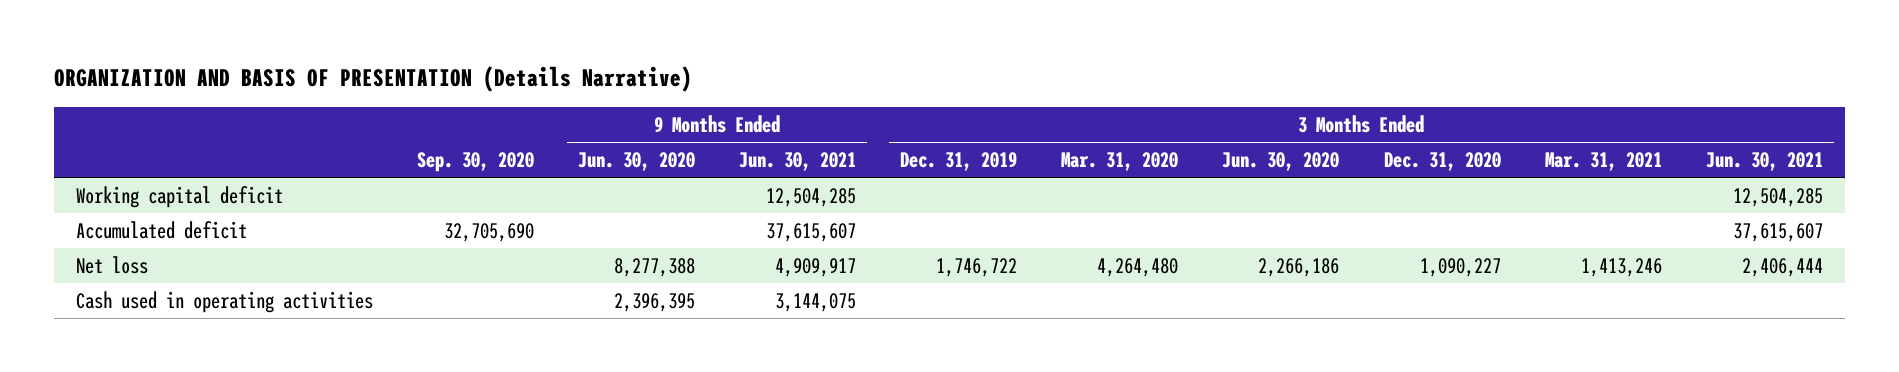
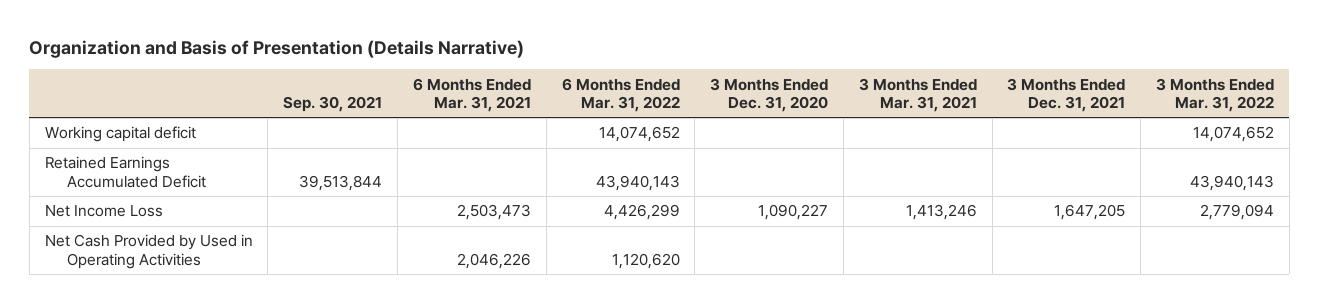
- ORGANIZATION AND BASIS OF PRESENTATION (Details Narrative)
+ Organization and Basis of Presentation (Details Narrative)
- | Sep. 30, 2020 | 9 Months Ended Jun. 30, 2020 | 9 Months Ended Jun. 30, 2021 | 3 Months Ended Dec. 31, 2019 | 3 Months Ended Mar. 31, 2020 | 3 Months Ended Jun. 30, 2020 | 3 Months Ended Dec. 31, 2020 | 3 Months Ended Mar. 31, 2021 | 3 Months Ended Jun. 30, 2021
+ | Sep. 30, 2021 | 6 Months Ended Mar. 31, 2021 | 6 Months Ended Mar. 31, 2022 | 3 Months Ended Dec. 31, 2020 | 3 Months Ended Mar. 31, 2021 | 3 Months Ended Dec. 31, 2021 | 3 Months Ended Mar. 31, 2022
- Accumulated deficit | 32,705,690 | | 37,615,607 | | | | | | 37,615,607
- Net loss | | 8,277,388 | 4,909,917 | 1,746,722 | 4,264,480 | 2,266,186 | 1,090,227 | 1,413,246 | 2,406,444
- Cash used in operating activities | | 2,396,395 | 3,144,075 | | | | | |
+ Retained Earnings Accumulated Deficit | 39,513,844 | | 43,940,143 | | | | 43,940,143
+ Net Income Loss | | 2,503,473 | 4,426,299 | 1,090,227 | 1,413,246 | 1,647,205 | 2,779,094
+ Net Cash Provided by Used in Operating Activities | | 2,046,226 | 1,120,620 | | | |

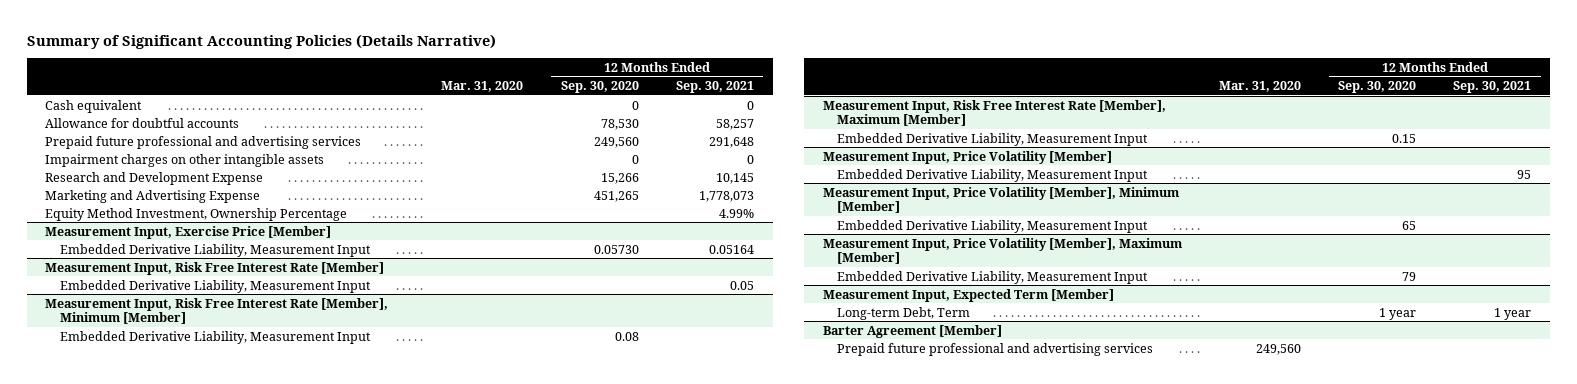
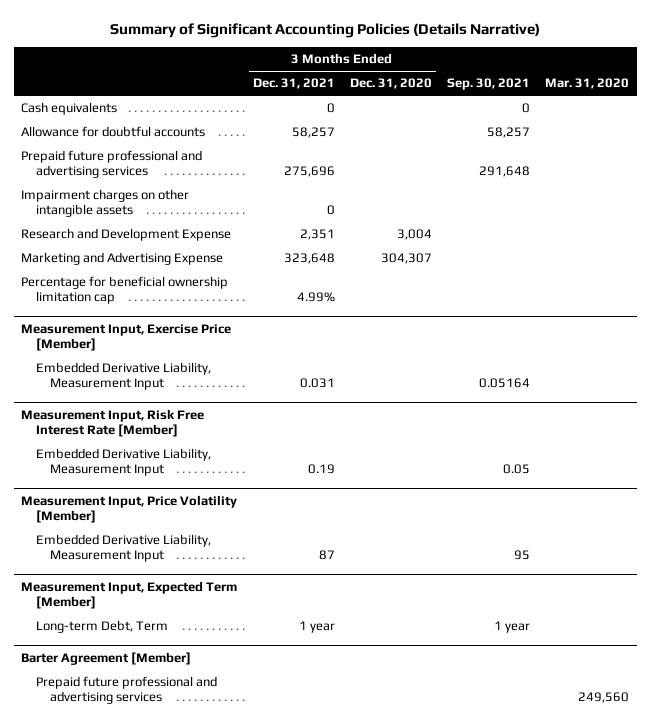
- | Mar. 31, 2020 | 12 Months Ended Sep. 30, 2020 | 12 Months Ended Sep. 30, 2021
+ | 3 Months Ended Dec. 31, 2021 | 3 Months Ended Dec. 31, 2020 | Sep. 30, 2021 | Mar. 31, 2020
- Cash equivalent | | 0 | 0
+ Cash equivalents | 0 | | 0 |
- Equity Method Investment, Ownership Percentage | | | 4.99%
+ Percentage for beneficial ownership limitation cap | 4.99% | | |
- Measurement Input, Risk Free Interest Rate [Member], Minimum [Member]
- Embedded Derivative Liability, Measurement Input | | 0.08 |
- Measurement Input, Risk Free Interest Rate [Member], Maximum [Member]
- Embedded Derivative Liability, Measurement Input | | 0.15 |
- Measurement Input, Price Volatility [Member], Minimum [Member]
- Embedded Derivative Liability, Measurement Input | | 65 |
- Measurement Input, Price Volatility [Member], Maximum [Member]
- Embedded Derivative Liability, Measurement Input | | 79 |

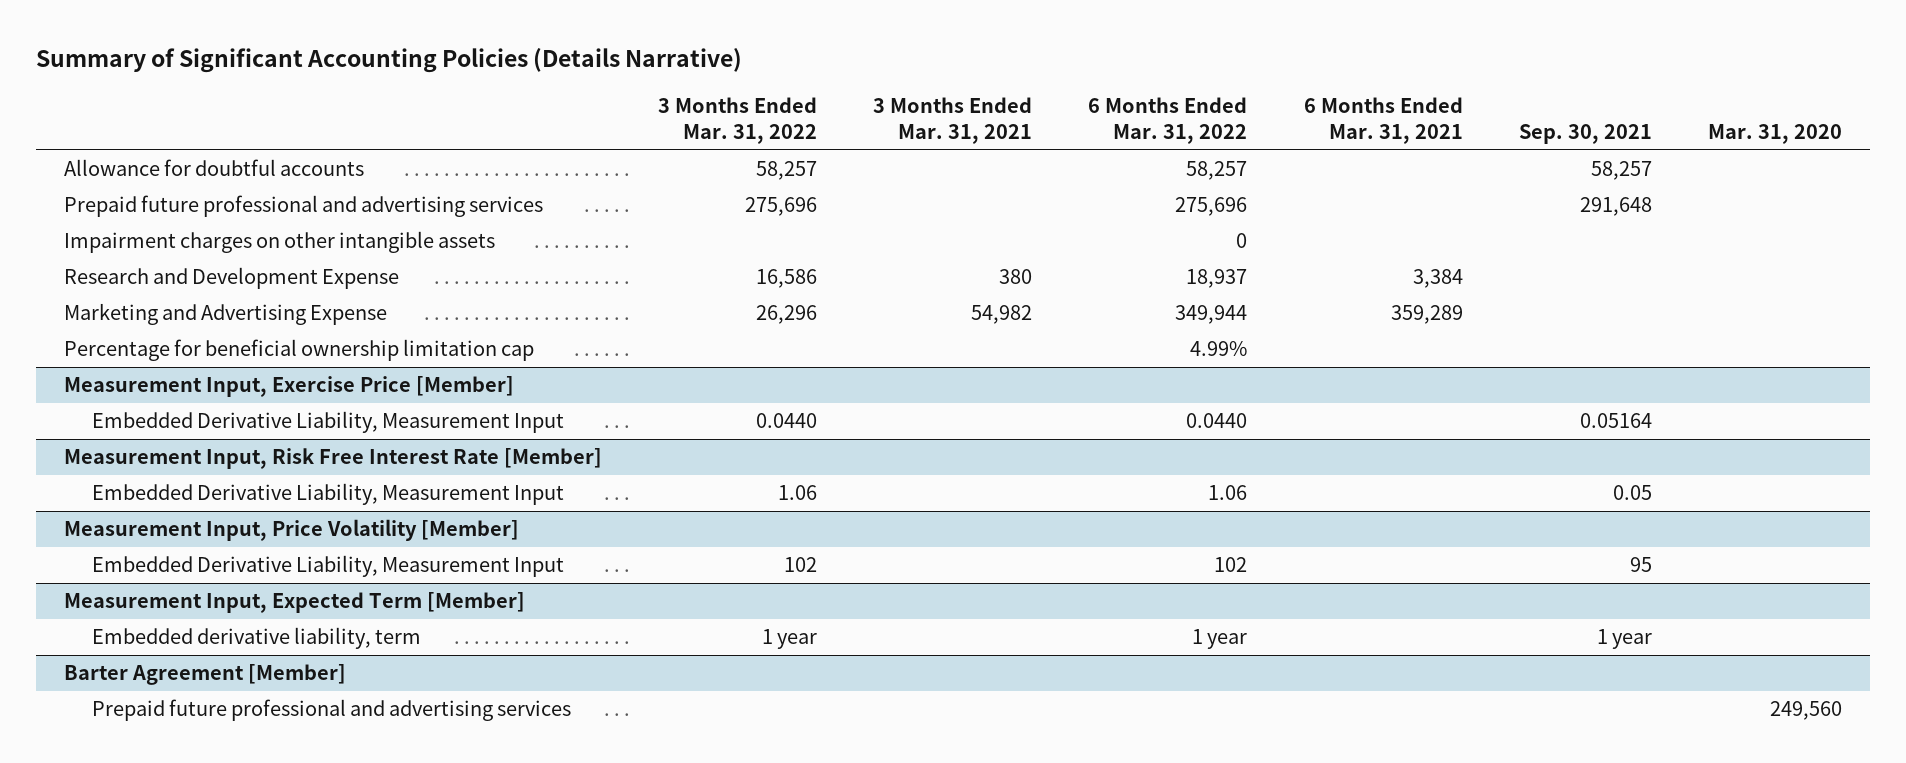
- | 3 Months Ended Dec. 31, 2021 | 3 Months Ended Dec. 31, 2020 | Sep. 30, 2021 | Mar. 31, 2020
+ | 3 Months Ended Mar. 31, 2022 | 3 Months Ended Mar. 31, 2021 | 6 Months Ended Mar. 31, 2022 | 6 Months Ended Mar. 31, 2021 | Sep. 30, 2021 | Mar. 31, 2020
- Cash equivalents | 0 | | 0 |
@ Measurement Input, Expected Term [Member]
- Long-term Debt, Term | 1 year | | 1 year |
+ Embedded derivative liability, term | 1 year | | 1 year | | 1 year |

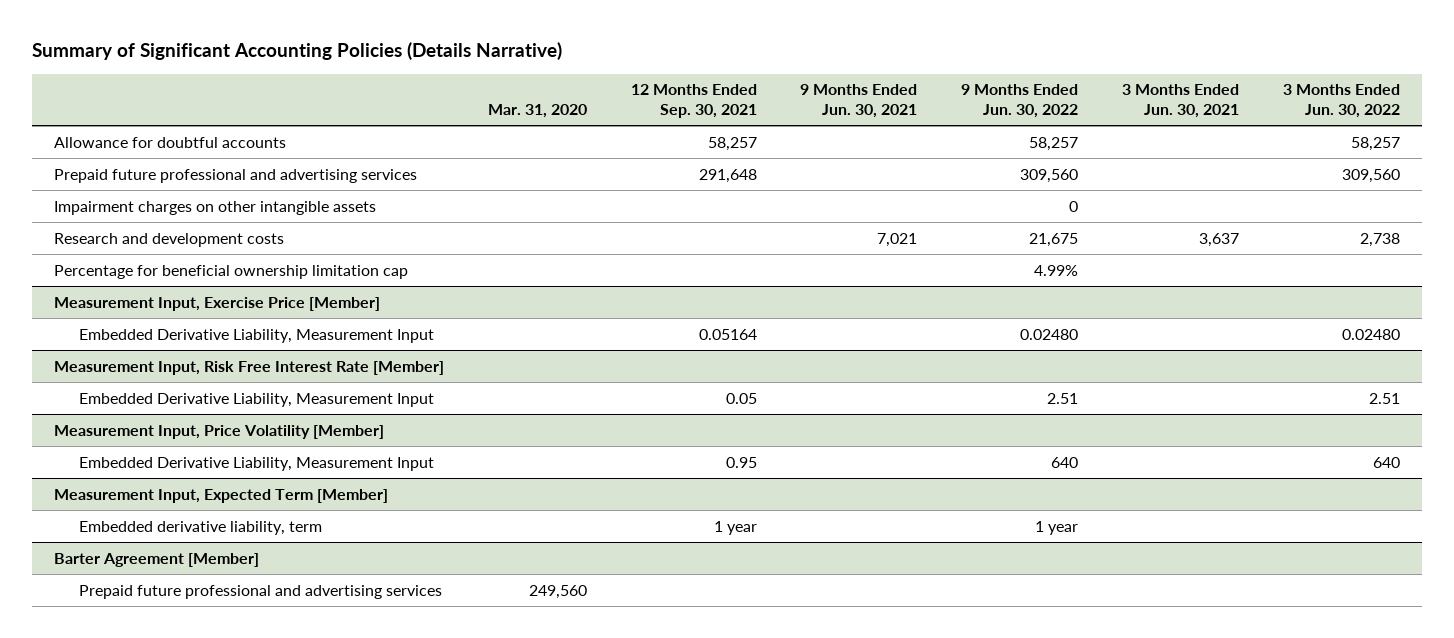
- | 3 Months Ended Mar. 31, 2022 | 3 Months Ended Mar. 31, 2021 | 6 Months Ended Mar. 31, 2022 | 6 Months Ended Mar. 31, 2021 | Sep. 30, 2021 | Mar. 31, 2020
+ | Mar. 31, 2020 | 12 Months Ended Sep. 30, 2021 | 9 Months Ended Jun. 30, 2021 | 9 Months Ended Jun. 30, 2022 | 3 Months Ended Jun. 30, 2021 | 3 Months Ended Jun. 30, 2022
- Research and Development Expense | 16,586 | 380 | 18,937 | 3,384 | |
- Marketing and Advertising Expense | 26,296 | 54,982 | 349,944 | 359,289 | |
+ Research and development costs | | | 7,021 | 21,675 | 3,637 | 2,738

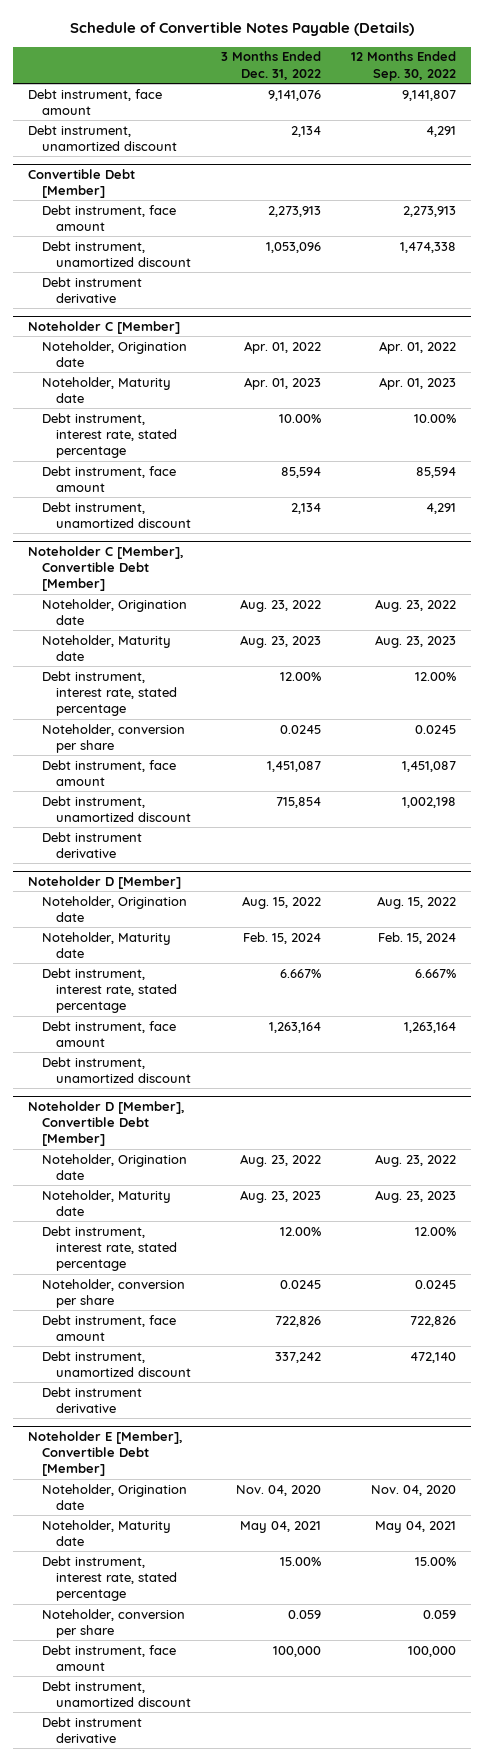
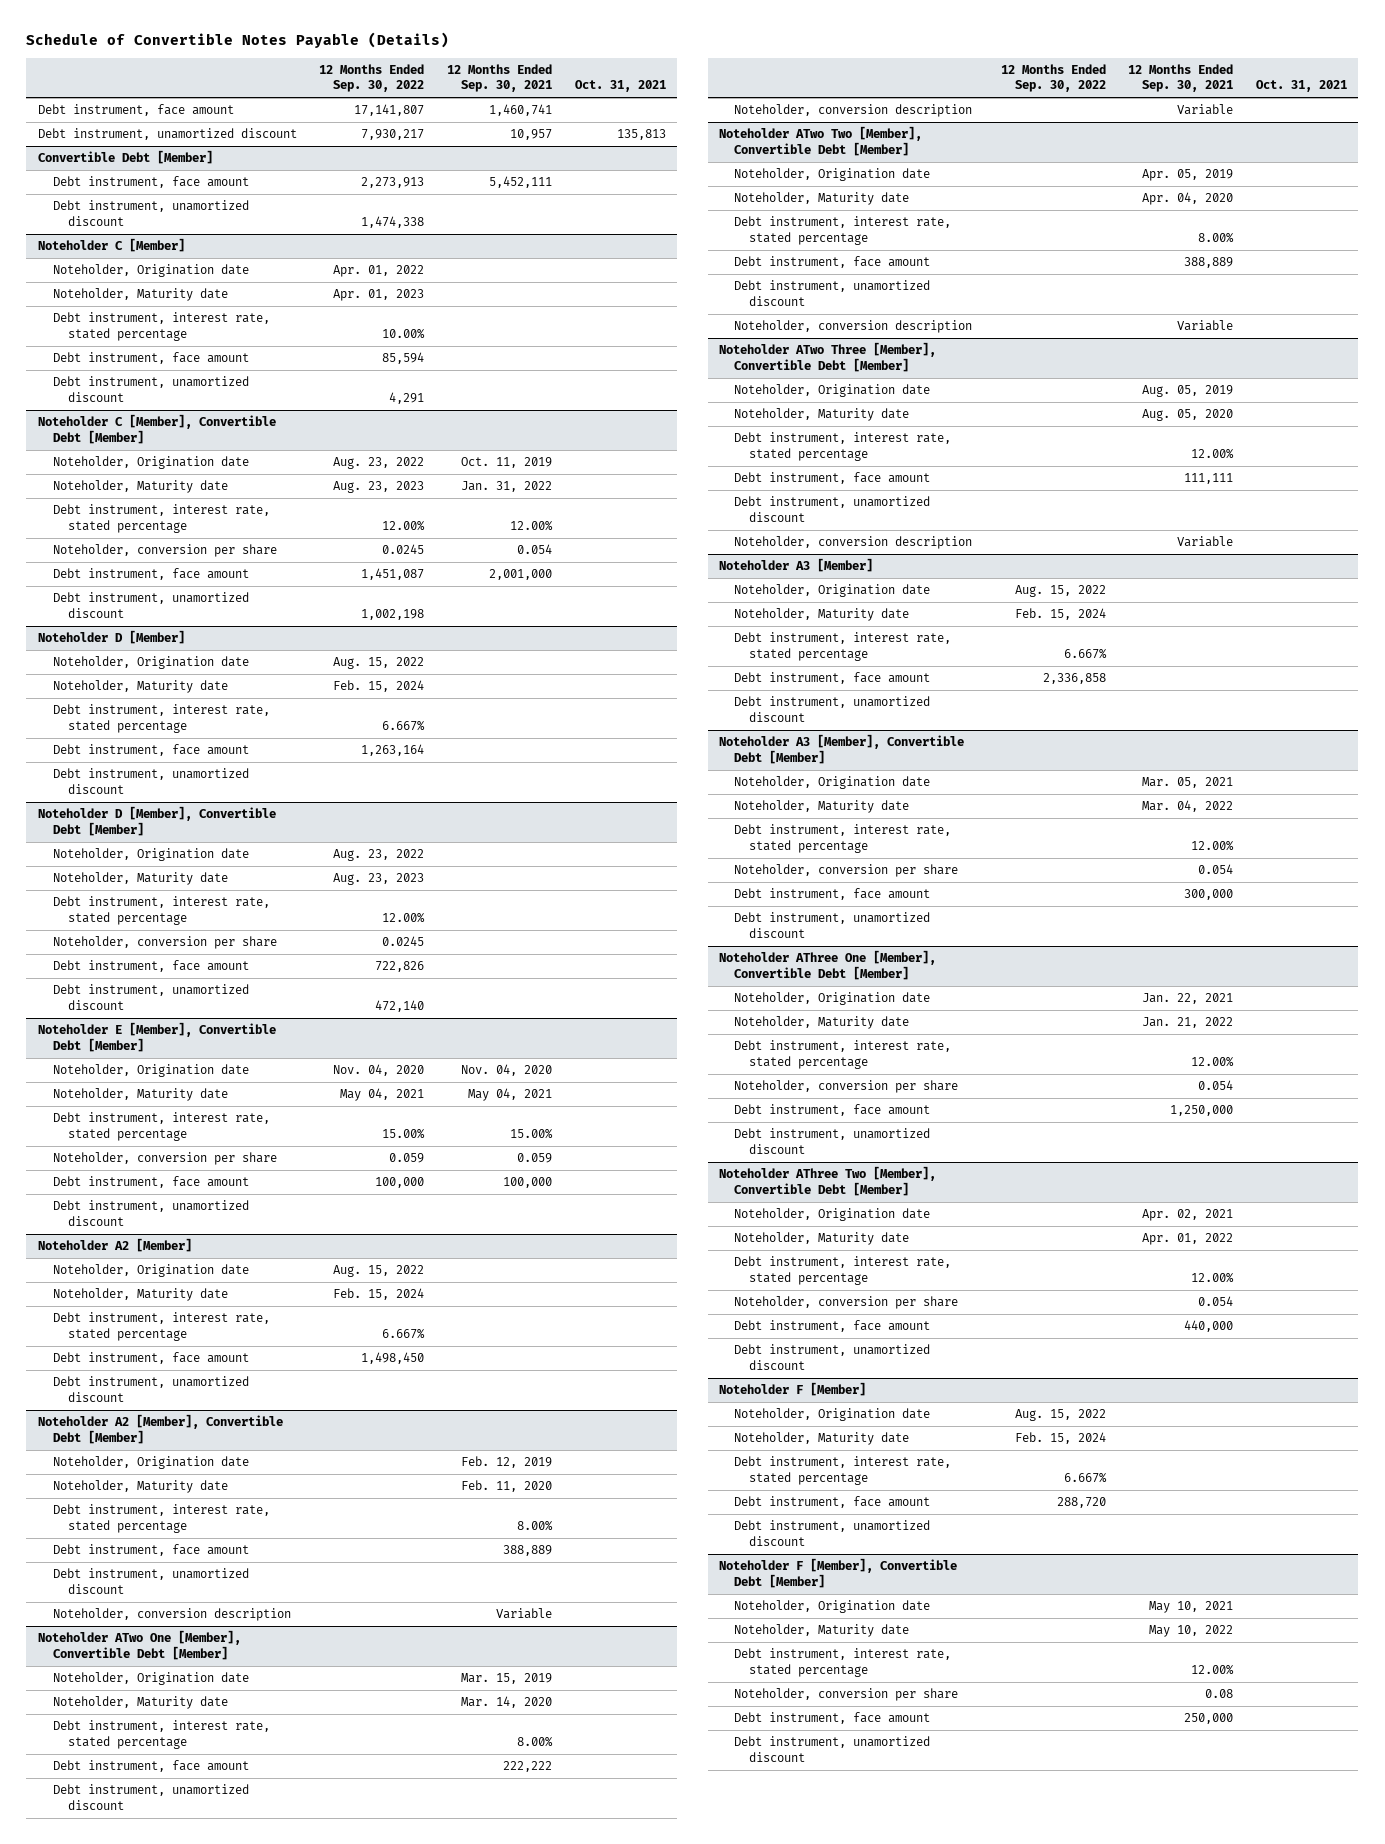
- | 3 Months Ended Dec. 31, 2022 | 12 Months Ended Sep. 30, 2022
+ | 12 Months Ended Sep. 30, 2022 | 12 Months Ended Sep. 30, 2021 | Oct. 31, 2021
- Debt instrument, face amount | 9,141,076 | 9,141,807
- Debt instrument, unamortized discount | 2,134 | 4,291
+ Debt instrument, face amount | 17,141,807 | 1,460,741 |
+ Debt instrument, unamortized discount | 7,930,217 | 10,957 | 135,813
@ Convertible Debt [Member]
- Debt instrument derivative
@ Noteholder C [Member], Convertible Debt [Member]
- Debt instrument derivative
@ Noteholder D [Member], Convertible Debt [Member]
- Debt instrument derivative
@ Noteholder E [Member], Convertible Debt [Member]
- Debt instrument derivative
+ Noteholder A2 [Member]
+ Noteholder, Origination date | Aug. 15, 2022 | |
+ Noteholder, Maturity date | Feb. 15, 2024 | |
+ Debt instrument, interest rate, stated percentage | 6.667% | |
+ Debt instrument, face amount | 1,498,450 | |
+ Debt instrument, unamortized discount
+ Noteholder A2 [Member], Convertible Debt [Member]
+ Noteholder, Origination date | | Feb. 12, 2019 |
+ Noteholder, Maturity date | | Feb. 11, 2020 |
+ Debt instrument, interest rate, stated percentage | | 8.00% |
+ Debt instrument, face amount | | 388,889 |
+ Debt instrument, unamortized discount
+ Noteholder, conversion description | | Variable |
+ Noteholder ATwo One [Member], Convertible Debt [Member]
+ Noteholder, Origination date | | Mar. 15, 2019 |
+ Noteholder, Maturity date | | Mar. 14, 2020 |
+ Debt instrument, interest rate, stated percentage | | 8.00% |
+ Debt instrument, face amount | | 222,222 |
+ Debt instrument, unamortized discount
+ Noteholder, conversion description | | Variable |
+ Noteholder ATwo Two [Member], Convertible Debt [Member]
+ Noteholder, Origination date | | Apr. 05, 2019 |
+ Noteholder, Maturity date | | Apr. 04, 2020 |
+ Debt instrument, interest rate, stated percentage | | 8.00% |
+ Debt instrument, face amount | | 388,889 |
+ Debt instrument, unamortized discount
+ Noteholder, conversion description | | Variable |
+ Noteholder ATwo Three [Member], Convertible Debt [Member]
+ Noteholder, Origination date | | Aug. 05, 2019 |
+ Noteholder, Maturity date | | Aug. 05, 2020 |
+ Debt instrument, interest rate, stated percentage | | 12.00% |
+ Debt instrument, face amount | | 111,111 |
+ Debt instrument, unamortized discount
+ Noteholder, conversion description | | Variable |
+ Noteholder A3 [Member]
+ Noteholder, Origination date | Aug. 15, 2022 | |
+ Noteholder, Maturity date | Feb. 15, 2024 | |
+ Debt instrument, interest rate, stated percentage | 6.667% | |
+ Debt instrument, face amount | 2,336,858 | |
+ Debt instrument, unamortized discount
+ Noteholder A3 [Member], Convertible Debt [Member]
+ Noteholder, Origination date | | Mar. 05, 2021 |
+ Noteholder, Maturity date | | Mar. 04, 2022 |
+ Debt instrument, interest rate, stated percentage | | 12.00% |
+ Noteholder, conversion per share | | 0.054 |
+ Debt instrument, face amount | | 300,000 |
+ Debt instrument, unamortized discount
+ Noteholder AThree One [Member], Convertible Debt [Member]
+ Noteholder, Origination date | | Jan. 22, 2021 |
+ Noteholder, Maturity date | | Jan. 21, 2022 |
+ Debt instrument, interest rate, stated percentage | | 12.00% |
+ Noteholder, conversion per share | | 0.054 |
+ Debt instrument, face amount | | 1,250,000 |
+ Debt instrument, unamortized discount
+ Noteholder AThree Two [Member], Convertible Debt [Member]
+ Noteholder, Origination date | | Apr. 02, 2021 |
+ Noteholder, Maturity date | | Apr. 01, 2022 |
+ Debt instrument, interest rate, stated percentage | | 12.00% |
+ Noteholder, conversion per share | | 0.054 |
+ Debt instrument, face amount | | 440,000 |
+ Debt instrument, unamortized discount
+ Noteholder F [Member]
+ Noteholder, Origination date | Aug. 15, 2022 | |
+ Noteholder, Maturity date | Feb. 15, 2024 | |
+ Debt instrument, interest rate, stated percentage | 6.667% | |
+ Debt instrument, face amount | 288,720 | |
+ Debt instrument, unamortized discount
+ Noteholder F [Member], Convertible Debt [Member]
+ Noteholder, Origination date | | May 10, 2021 |
+ Noteholder, Maturity date | | May 10, 2022 |
+ Debt instrument, interest rate, stated percentage | | 12.00% |
+ Noteholder, conversion per share | | 0.08 |
+ Debt instrument, face amount | | 250,000 |
+ Debt instrument, unamortized discount

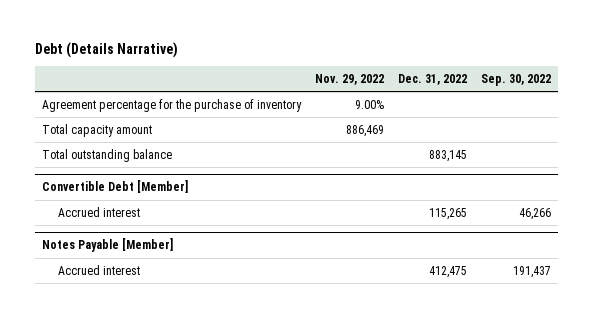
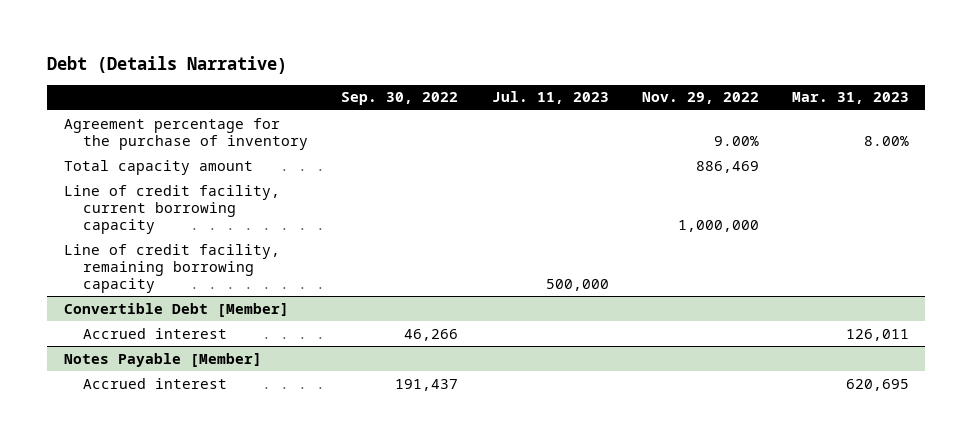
- | Nov. 29, 2022 | Dec. 31, 2022 | Sep. 30, 2022
+ | Sep. 30, 2022 | Jul. 11, 2023 | Nov. 29, 2022 | Mar. 31, 2023
- Total outstanding balance | | 883,145 |
+ Line of credit facility, current borrowing capacity | | | 1,000,000 |
+ Line of credit facility, remaining borrowing capacity | | 500,000 | |

